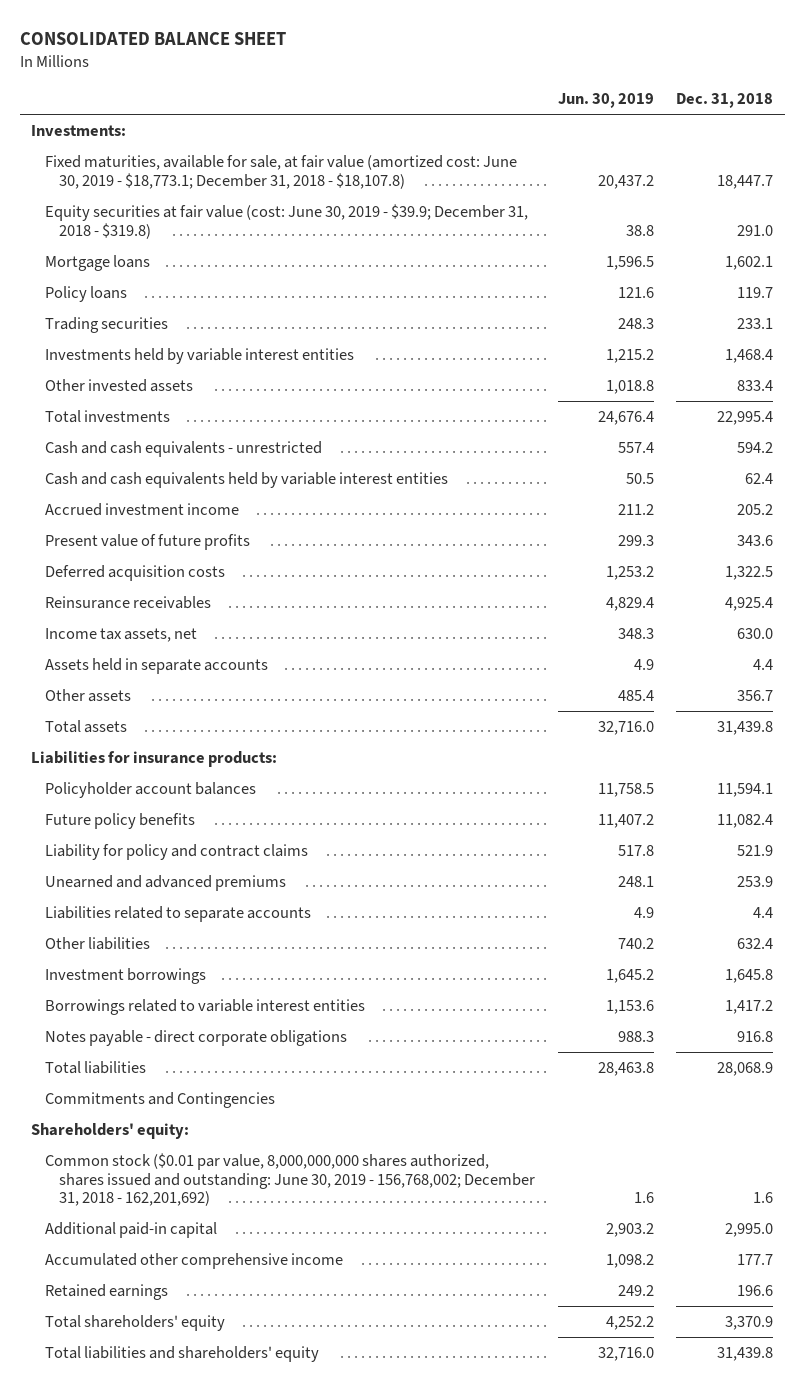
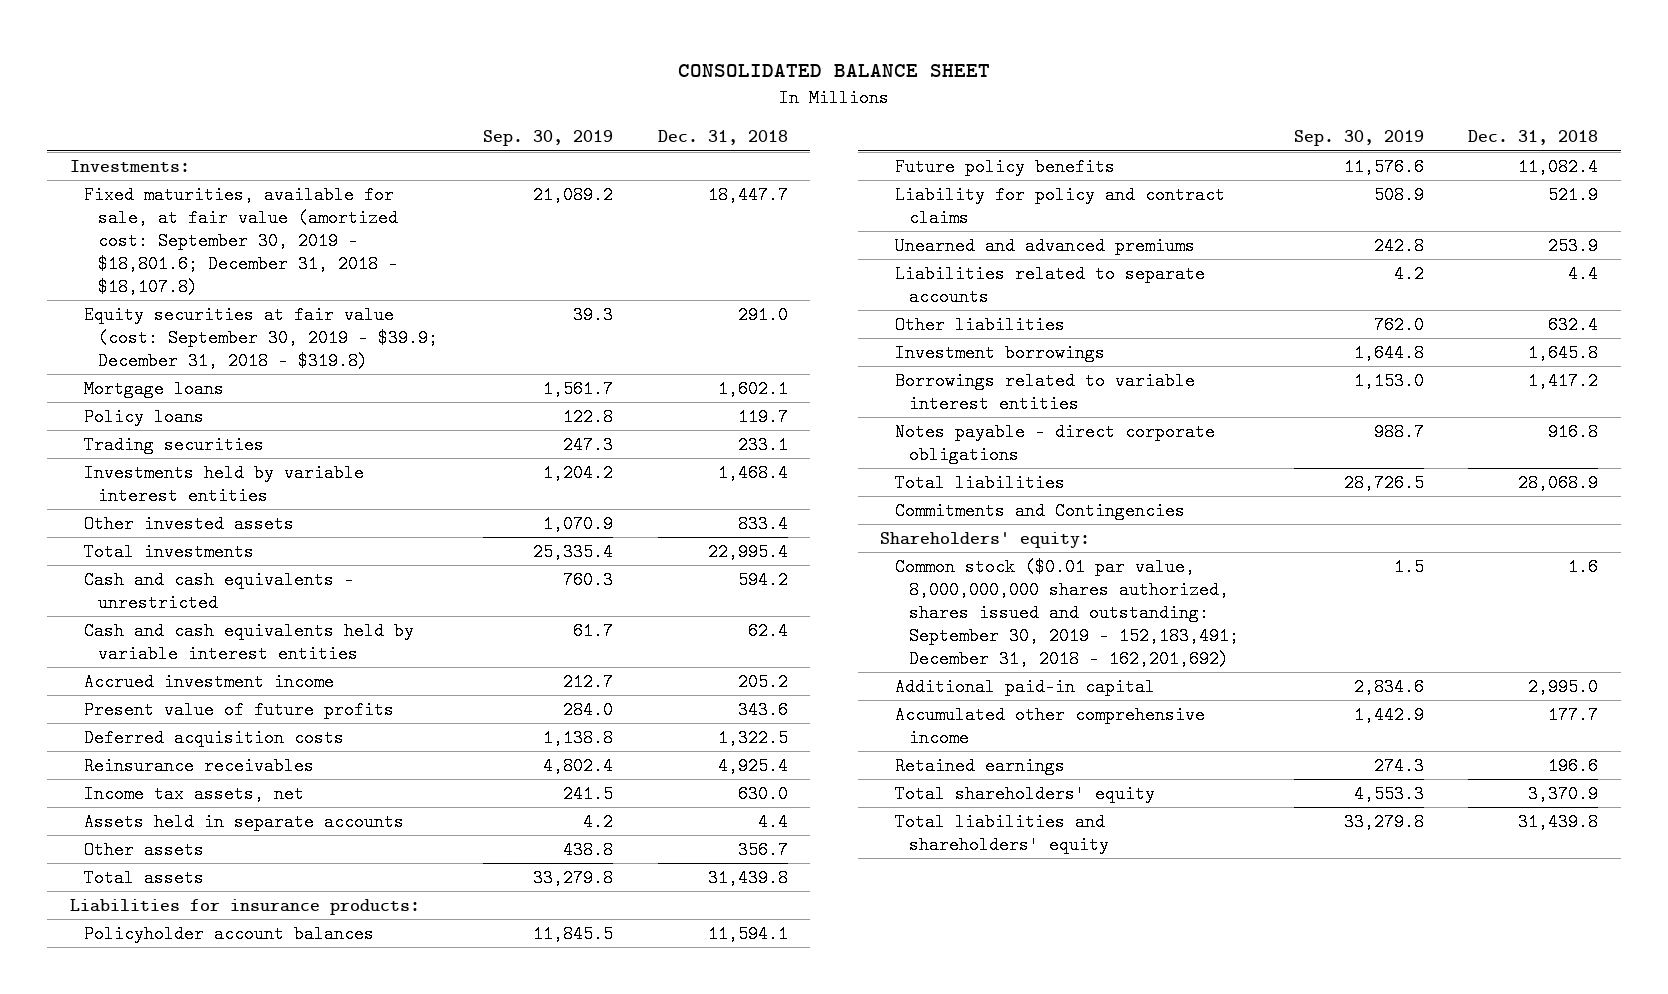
- | Jun. 30, 2019 | Dec. 31, 2018
+ | Sep. 30, 2019 | Dec. 31, 2018
- Fixed maturities, available for sale, at fair value (amortized cost: June 30, 2019 - $18,773.1; December 31, 2018 - $18,107.8) | 20,437.2 | 18,447.7
- Equity securities at fair value (cost: June 30, 2019 - $39.9; December 31, 2018 - $319.8) | 38.8 | 291.0
+ Fixed maturities, available for sale, at fair value (amortized cost: September 30, 2019 - $18,801.6; December 31, 2018 - $18,107.8) | 21,089.2 | 18,447.7
+ Equity securities at fair value (cost: September 30, 2019 - $39.9; December 31, 2018 - $319.8) | 39.3 | 291.0
- Common stock ($0.01 par value, 8,000,000,000 shares authorized, shares issued and outstanding: June 30, 2019 - 156,768,002; December 31, 2018 - 162,201,692) | 1.6 | 1.6
+ Common stock ($0.01 par value, 8,000,000,000 shares authorized, shares issued and outstanding: September 30, 2019 - 152,183,491; December 31, 2018 - 162,201,692) | 1.5 | 1.6

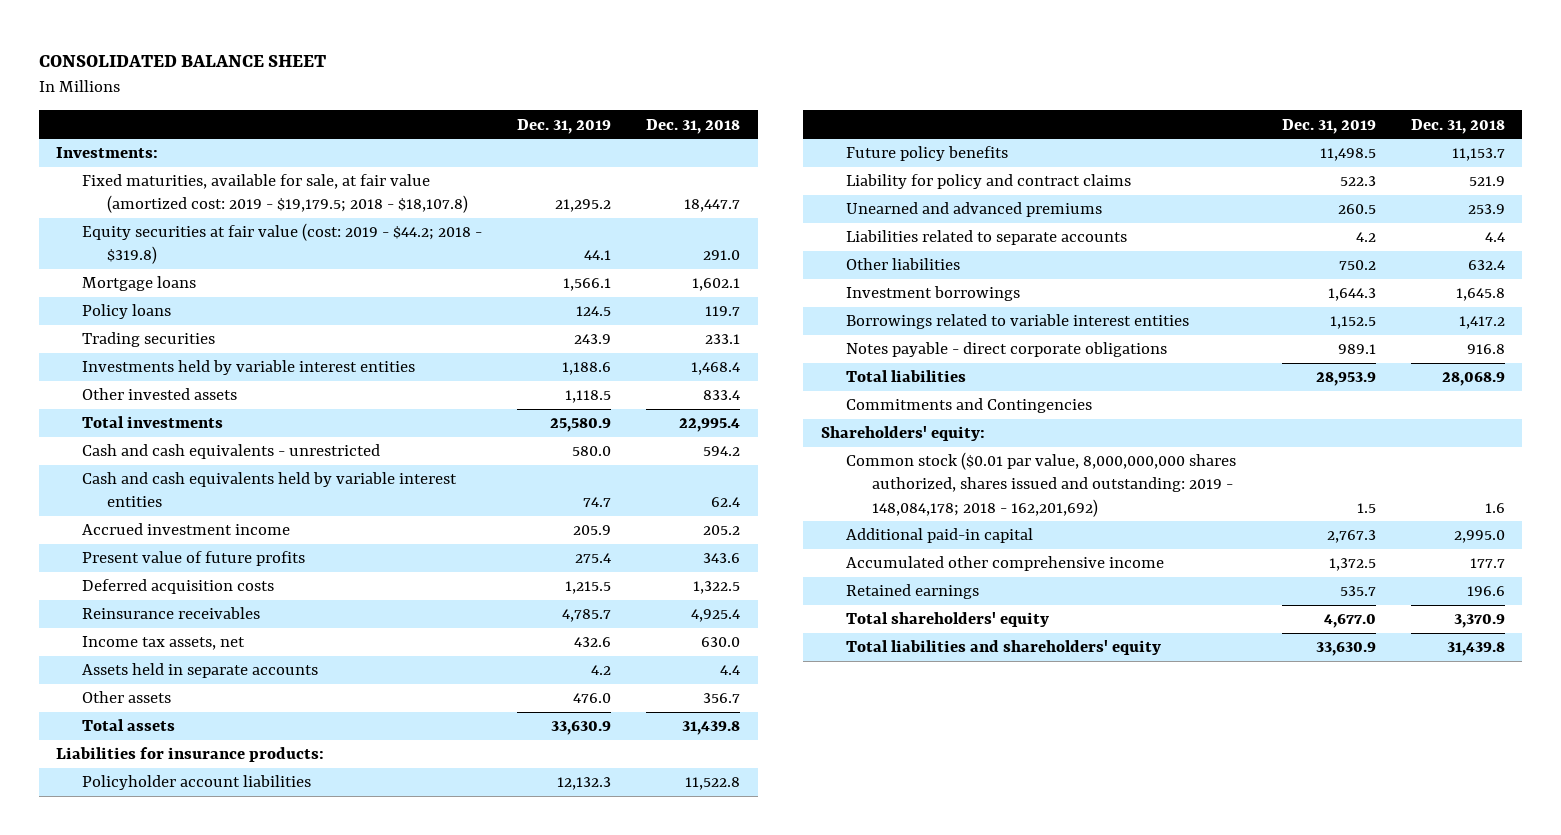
- | Sep. 30, 2019 | Dec. 31, 2018
+ | Dec. 31, 2019 | Dec. 31, 2018
- Fixed maturities, available for sale, at fair value (amortized cost: September 30, 2019 - $18,801.6; December 31, 2018 - $18,107.8) | 21,089.2 | 18,447.7
- Equity securities at fair value (cost: September 30, 2019 - $39.9; December 31, 2018 - $319.8) | 39.3 | 291.0
+ Fixed maturities, available for sale, at fair value (amortized cost: 2019 - $19,179.5; 2018 - $18,107.8) | 21,295.2 | 18,447.7
+ Equity securities at fair value (cost: 2019 - $44.2; 2018 - $319.8) | 44.1 | 291.0
- Policyholder account balances | 11,845.5 | 11,594.1
- Future policy benefits | 11,576.6 | 11,082.4
+ Policyholder account liabilities | 12,132.3 | 11,522.8
+ Future policy benefits | 11,498.5 | 11,153.7
- Common stock ($0.01 par value, 8,000,000,000 shares authorized, shares issued and outstanding: September 30, 2019 - 152,183,491; December 31, 2018 - 162,201,692) | 1.5 | 1.6
+ Common stock ($0.01 par value, 8,000,000,000 shares authorized, shares issued and outstanding: 2019 - 148,084,178; 2018 - 162,201,692) | 1.5 | 1.6

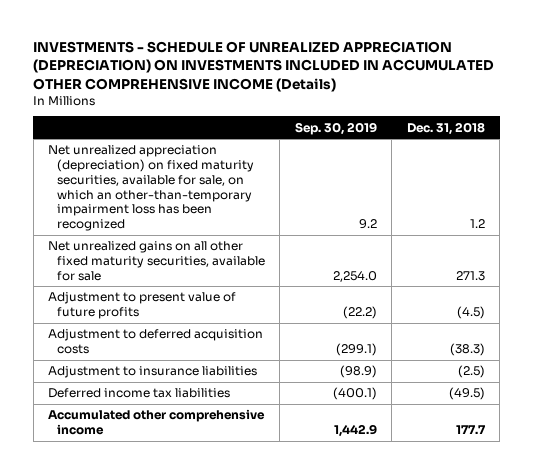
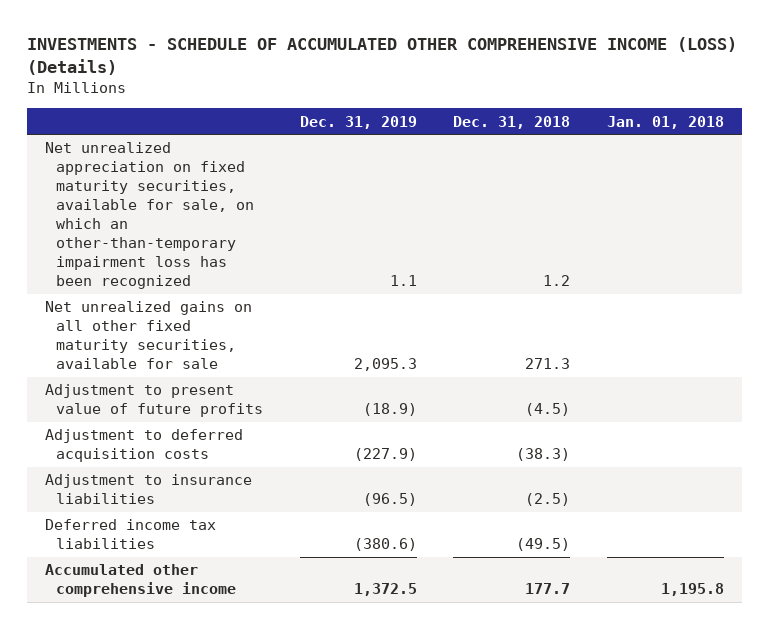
- INVESTMENTS - SCHEDULE OF UNREALIZED APPRECIATION (DEPRECIATION) ON INVESTMENTS INCLUDED IN ACCUMULATED OTHER COMPREHENSIVE INCOME (Details)
+ INVESTMENTS - SCHEDULE OF ACCUMULATED OTHER COMPREHENSIVE INCOME (LOSS) (Details)
- | Sep. 30, 2019 | Dec. 31, 2018
+ | Dec. 31, 2019 | Dec. 31, 2018 | Jan. 01, 2018
- Net unrealized appreciation (depreciation) on fixed maturity securities, available for sale, on which an other-than-temporary impairment loss has been recognized | 9.2 | 1.2
+ Net unrealized appreciation on fixed maturity securities, available for sale, on which an other-than-temporary impairment loss has been recognized | 1.1 | 1.2 |

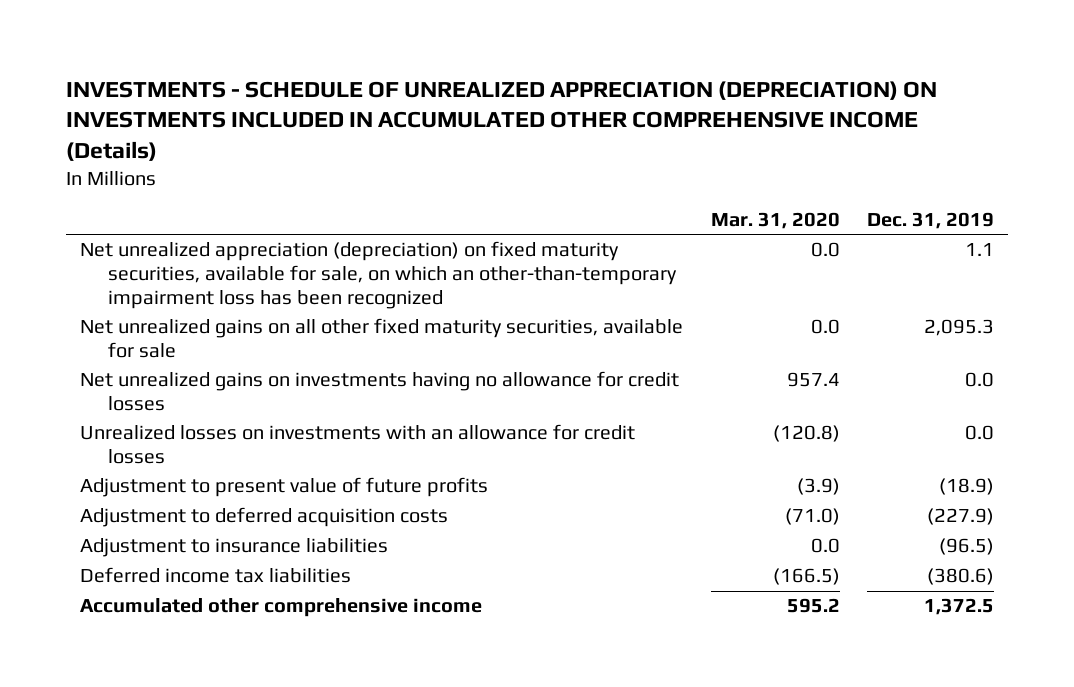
- INVESTMENTS - SCHEDULE OF ACCUMULATED OTHER COMPREHENSIVE INCOME (LOSS) (Details)
+ INVESTMENTS - SCHEDULE OF UNREALIZED APPRECIATION (DEPRECIATION) ON INVESTMENTS INCLUDED IN ACCUMULATED OTHER COMPREHENSIVE INCOME (Details)
- | Dec. 31, 2019 | Dec. 31, 2018 | Jan. 01, 2018
+ | Mar. 31, 2020 | Dec. 31, 2019
- Net unrealized appreciation on fixed maturity securities, available for sale, on which an other-than-temporary impairment loss has been recognized | 1.1 | 1.2 |
+ Net unrealized appreciation (depreciation) on fixed maturity securities, available for sale, on which an other-than-temporary impairment loss has been recognized | 0.0 | 1.1
+ Net unrealized gains on investments having no allowance for credit losses | 957.4 | 0.0
+ Unrealized losses on investments with an allowance for credit losses | (120.8) | 0.0

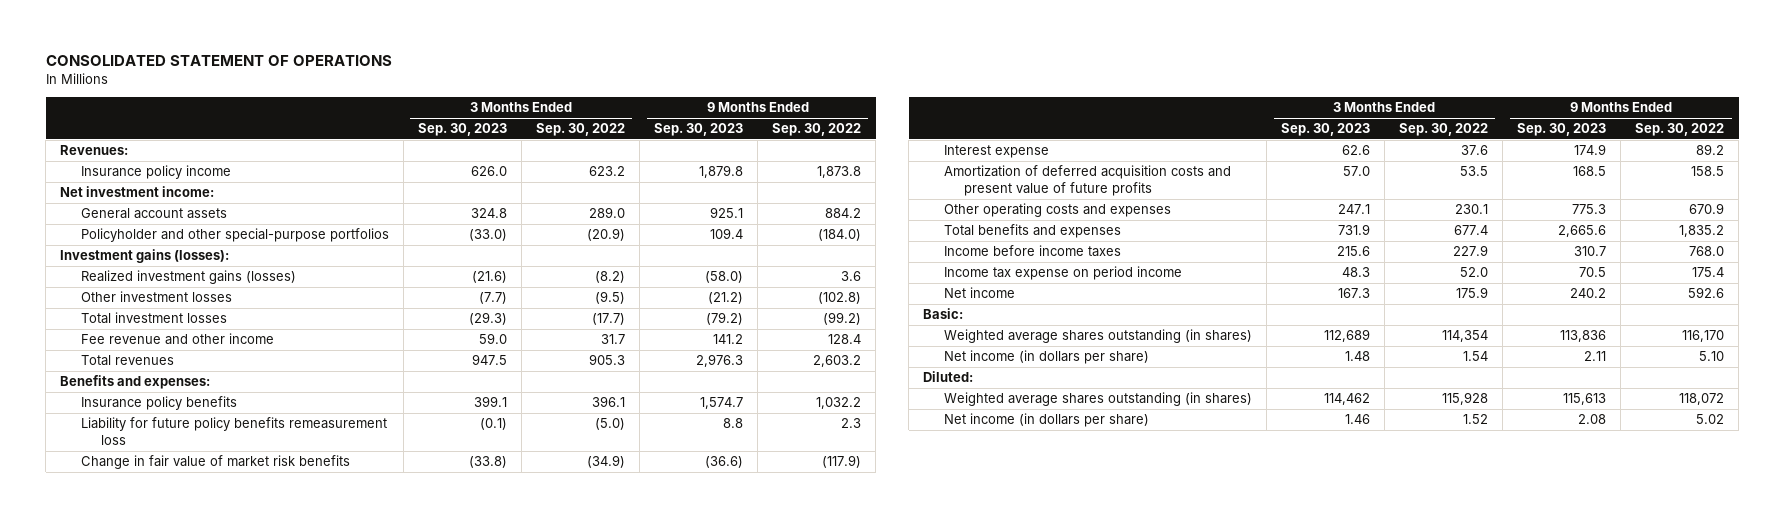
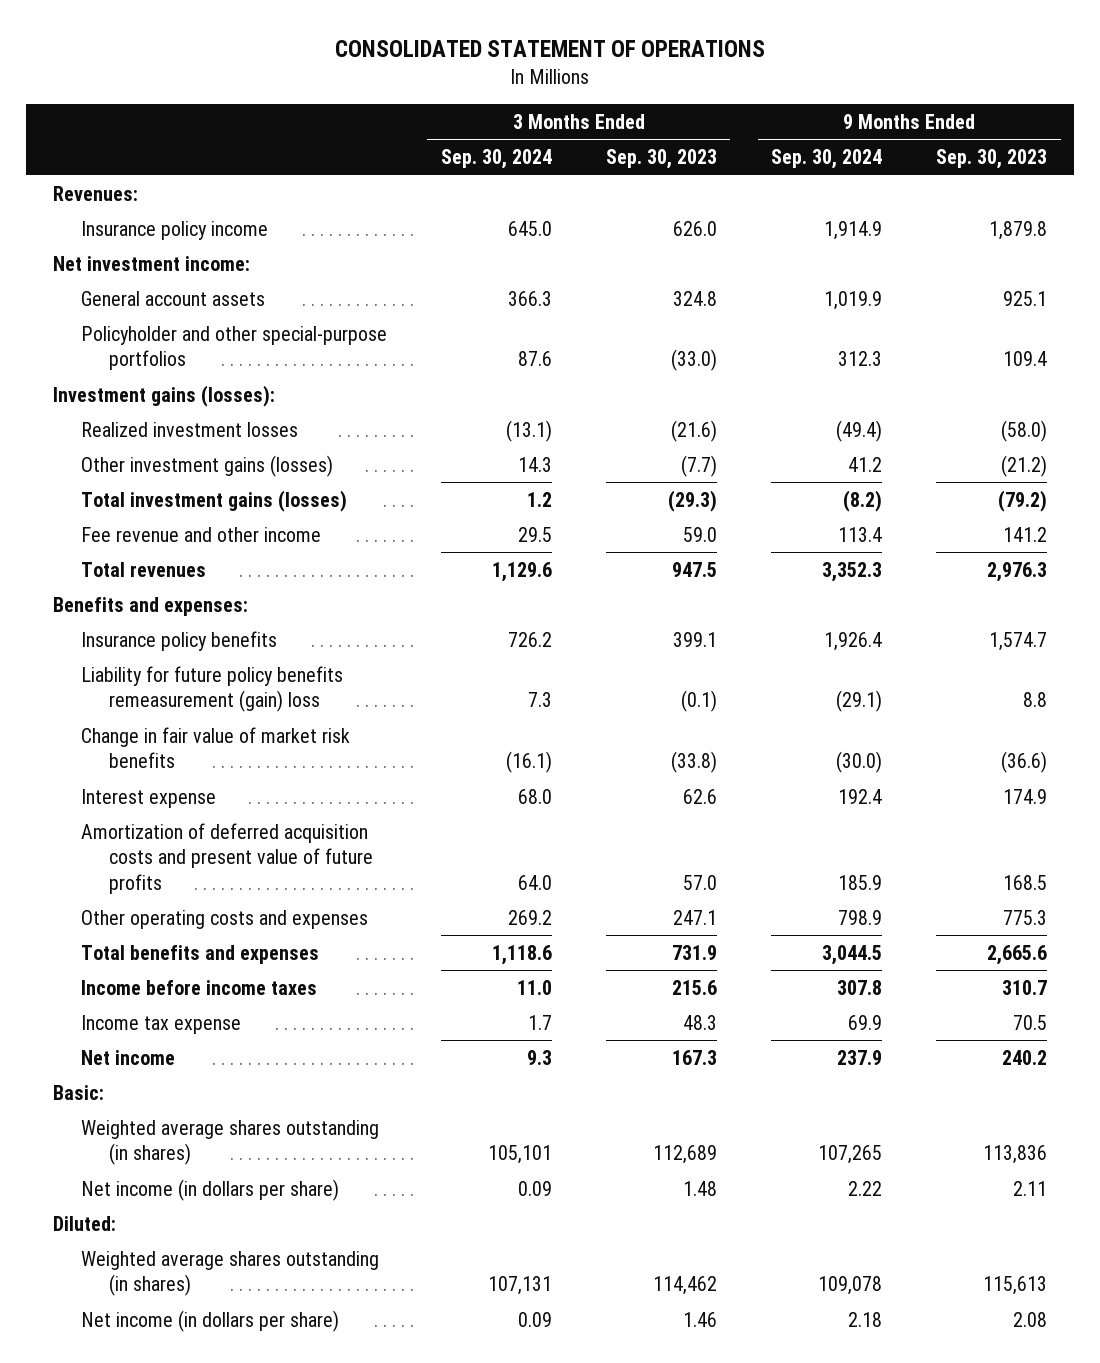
- | 3 Months Ended Sep. 30, 2023 | 3 Months Ended Sep. 30, 2022 | 9 Months Ended Sep. 30, 2023 | 9 Months Ended Sep. 30, 2022
+ | 3 Months Ended Sep. 30, 2024 | 3 Months Ended Sep. 30, 2023 | 9 Months Ended Sep. 30, 2024 | 9 Months Ended Sep. 30, 2023
- Realized investment gains (losses) | (21.6) | (8.2) | (58.0) | 3.6
- Other investment losses | (7.7) | (9.5) | (21.2) | (102.8)
- Total investment losses | (29.3) | (17.7) | (79.2) | (99.2)
+ Realized investment losses | (13.1) | (21.6) | (49.4) | (58.0)
+ Other investment gains (losses) | 14.3 | (7.7) | 41.2 | (21.2)
+ Total investment gains (losses) | 1.2 | (29.3) | (8.2) | (79.2)
- Liability for future policy benefits remeasurement loss | (0.1) | (5.0) | 8.8 | 2.3
+ Liability for future policy benefits remeasurement (gain) loss | 7.3 | (0.1) | (29.1) | 8.8
- Income tax expense on period income | 48.3 | 52.0 | 70.5 | 175.4
+ Income tax expense | 1.7 | 48.3 | 69.9 | 70.5

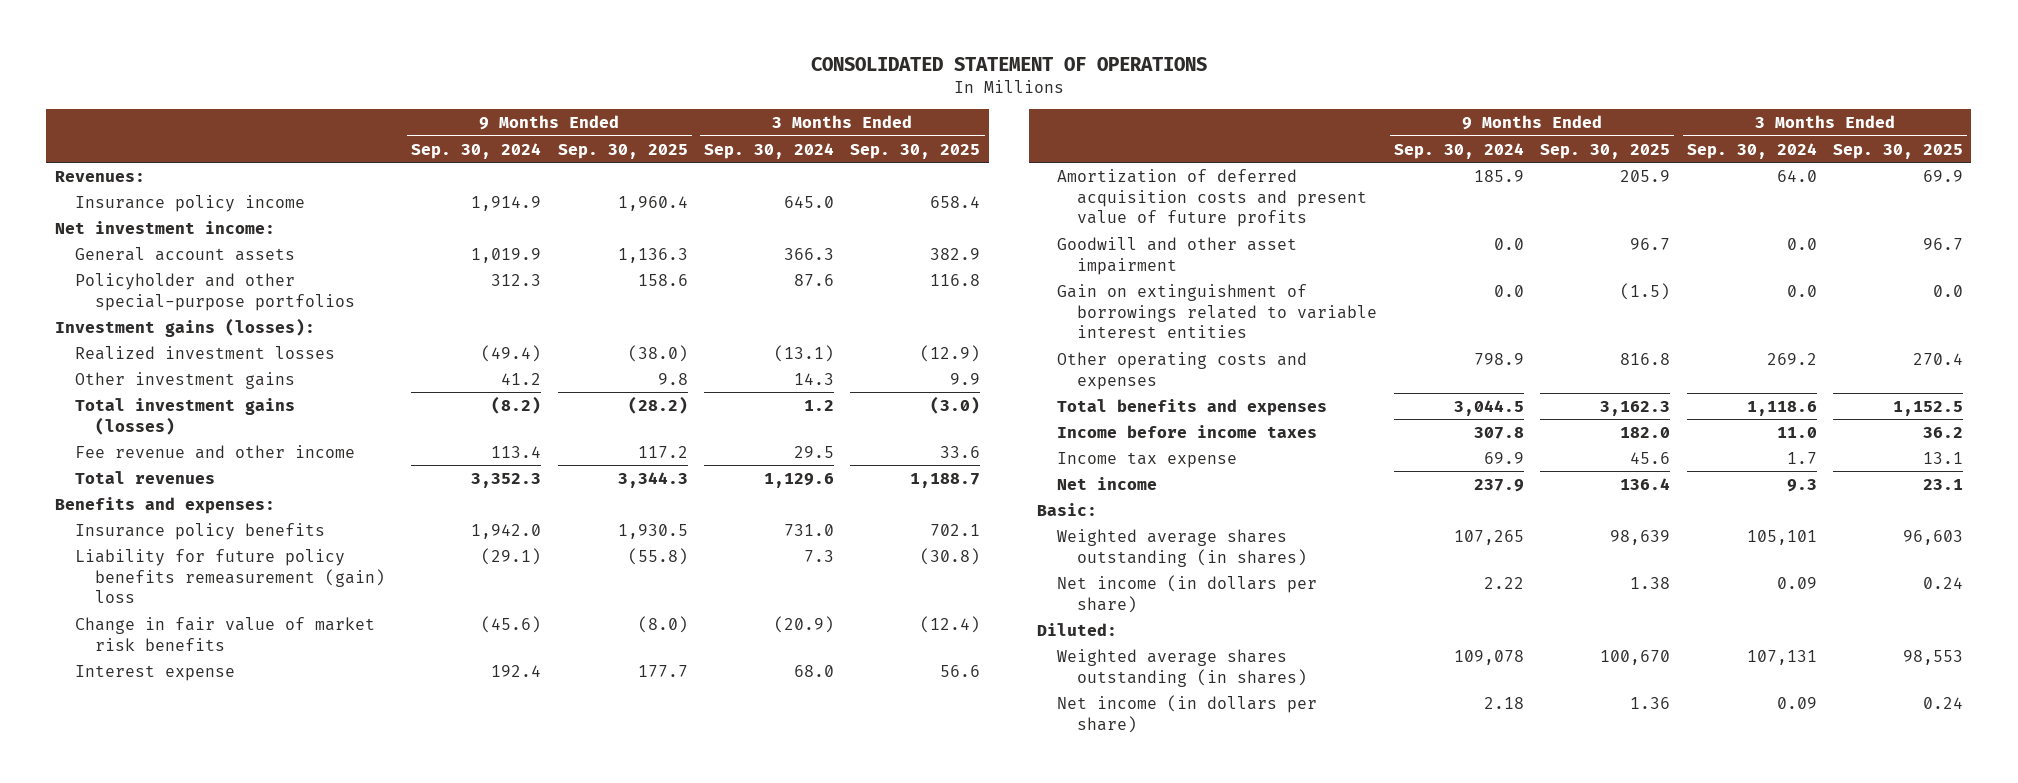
- | 3 Months Ended Sep. 30, 2024 | 3 Months Ended Sep. 30, 2023 | 9 Months Ended Sep. 30, 2024 | 9 Months Ended Sep. 30, 2023
+ | 9 Months Ended Sep. 30, 2024 | 9 Months Ended Sep. 30, 2025 | 3 Months Ended Sep. 30, 2024 | 3 Months Ended Sep. 30, 2025
- Other investment gains (losses) | 14.3 | (7.7) | 41.2 | (21.2)
+ Other investment gains | 41.2 | 9.8 | 14.3 | 9.9
- Insurance policy benefits | 726.2 | 399.1 | 1,926.4 | 1,574.7
+ Insurance policy benefits | 1,942.0 | 1,930.5 | 731.0 | 702.1
- Change in fair value of market risk benefits | (16.1) | (33.8) | (30.0) | (36.6)
+ Change in fair value of market risk benefits | (45.6) | (8.0) | (20.9) | (12.4)
+ Goodwill and other asset impairment | 0.0 | 96.7 | 0.0 | 96.7
+ Gain on extinguishment of borrowings related to variable interest entities | 0.0 | (1.5) | 0.0 | 0.0

